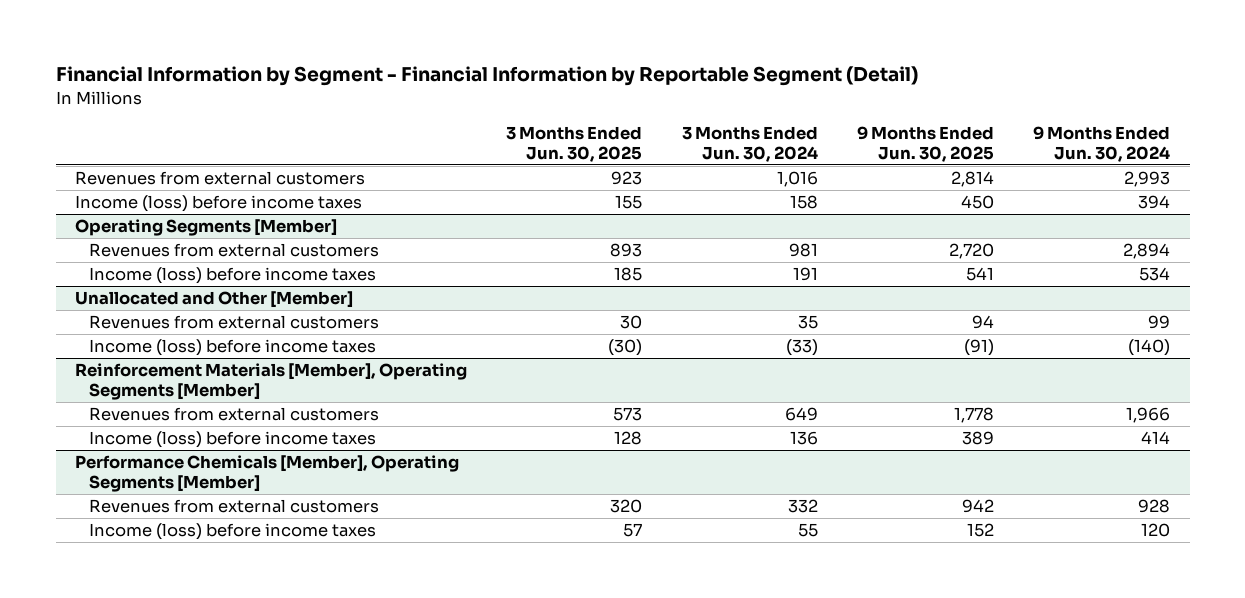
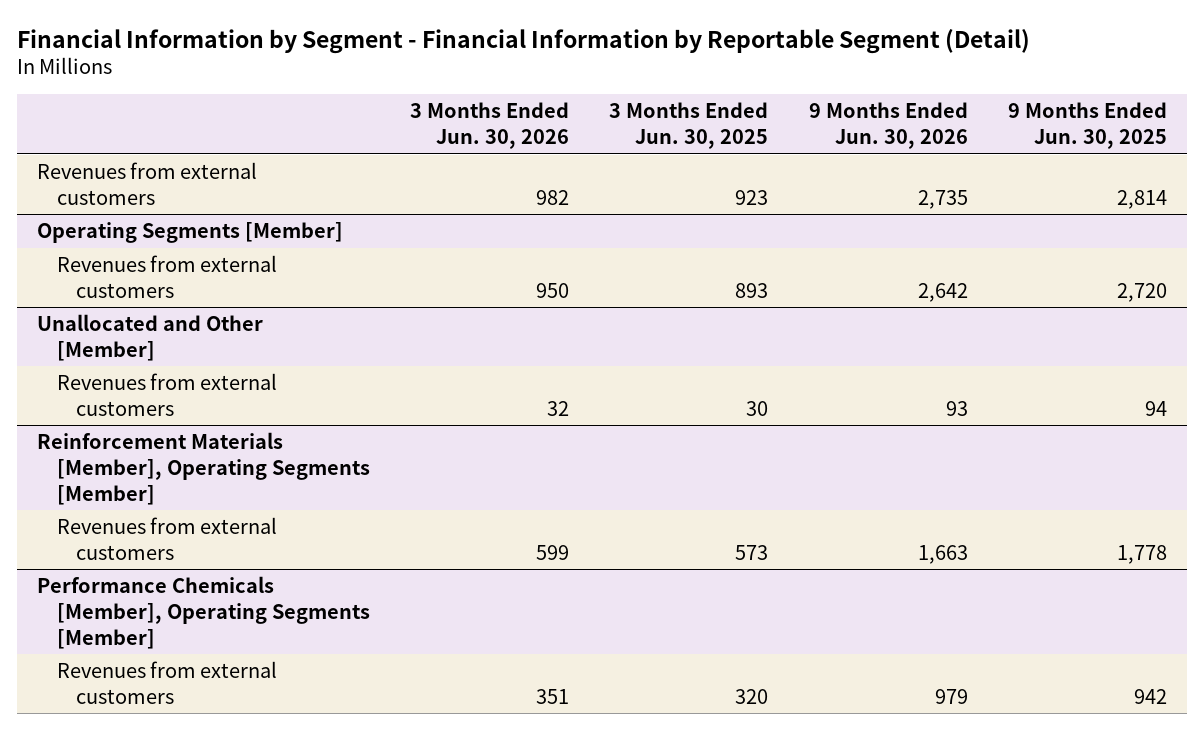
- | 3 Months Ended Jun. 30, 2025 | 3 Months Ended Jun. 30, 2024 | 9 Months Ended Jun. 30, 2025 | 9 Months Ended Jun. 30, 2024
+ | 3 Months Ended Jun. 30, 2026 | 3 Months Ended Jun. 30, 2025 | 9 Months Ended Jun. 30, 2026 | 9 Months Ended Jun. 30, 2025
- Income (loss) before income taxes | 155 | 158 | 450 | 394
@ Operating Segments [Member]
- Income (loss) before income taxes | 185 | 191 | 541 | 534
@ Unallocated and Other [Member]
- Income (loss) before income taxes | (30) | (33) | (91) | (140)
@ Reinforcement Materials [Member], Operating Segments [Member]
- Income (loss) before income taxes | 128 | 136 | 389 | 414
@ Performance Chemicals [Member], Operating Segments [Member]
- Income (loss) before income taxes | 57 | 55 | 152 | 120

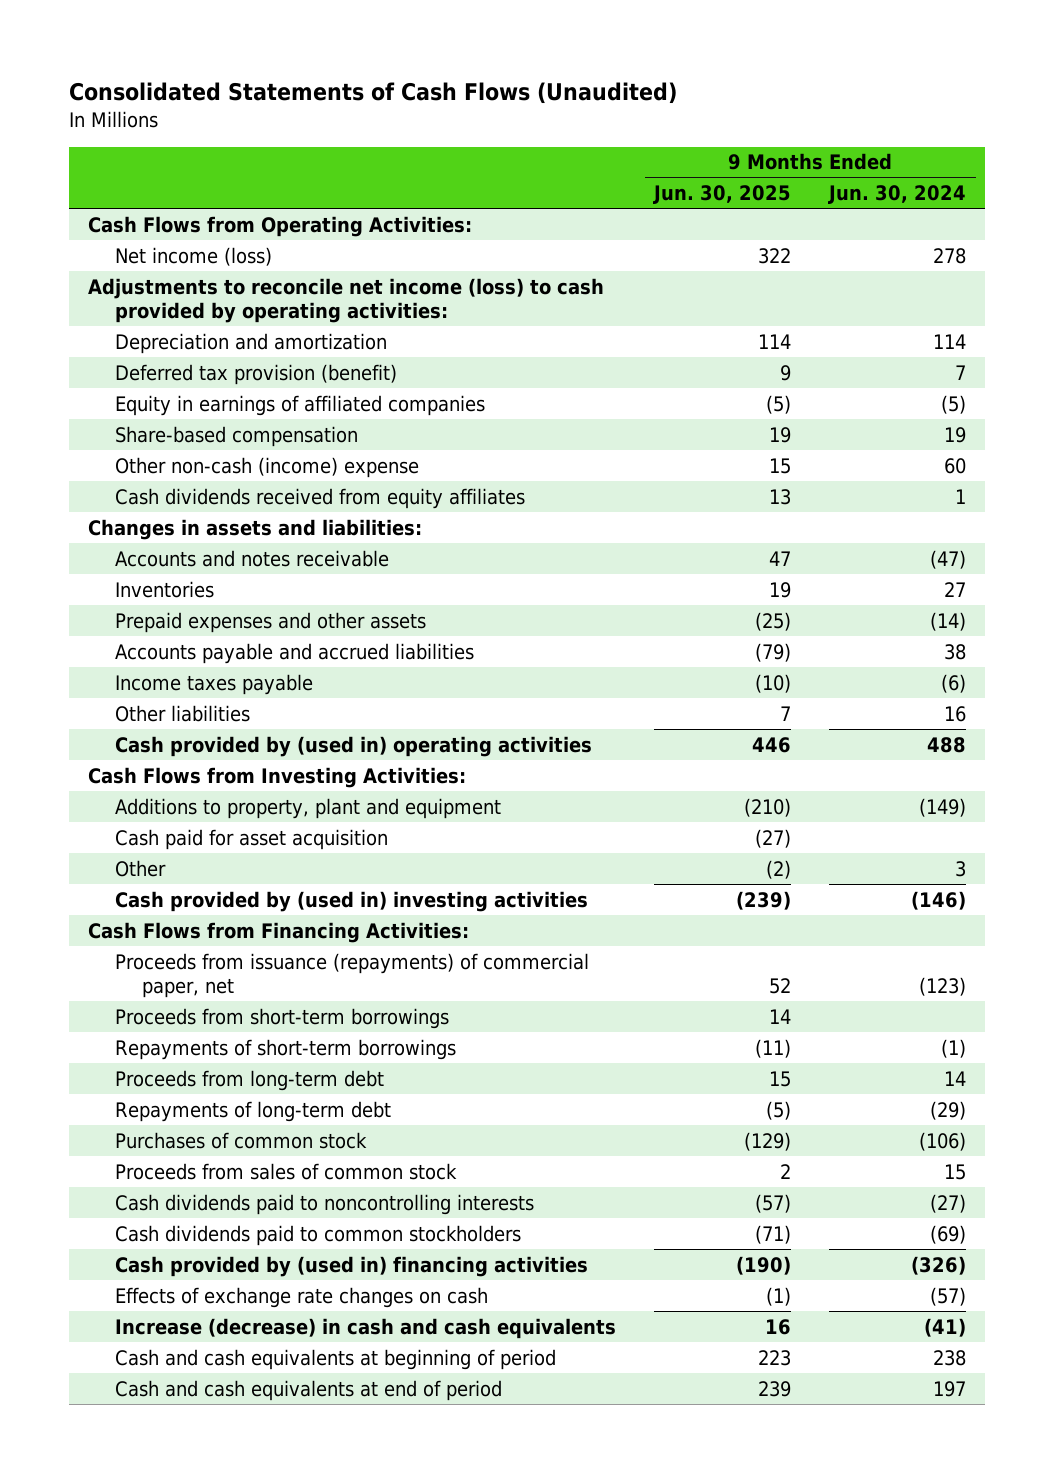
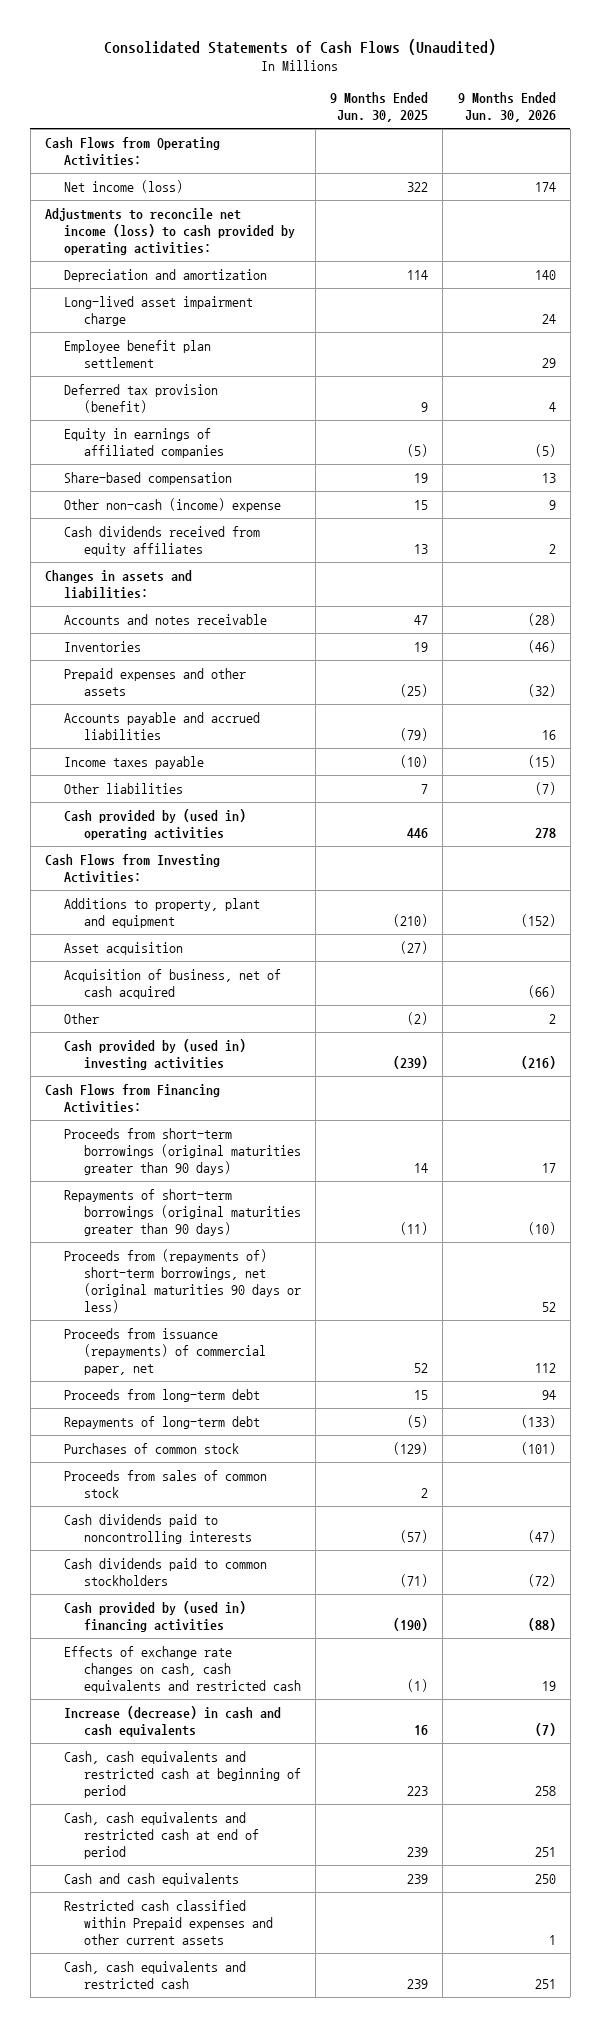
- | 9 Months Ended Jun. 30, 2025 | 9 Months Ended Jun. 30, 2024
+ | 9 Months Ended Jun. 30, 2025 | 9 Months Ended Jun. 30, 2026
+ Long-lived asset impairment charge | | 24
+ Employee benefit plan settlement | | 29
- Cash paid for asset acquisition | (27) |
+ Asset acquisition | (27) |
+ Acquisition of business, net of cash acquired | | (66)
+ Proceeds from short-term borrowings (original maturities greater than 90 days) | 14 | 17
+ Repayments of short-term borrowings (original maturities greater than 90 days) | (11) | (10)
+ Proceeds from (repayments of) short-term borrowings, net (original maturities 90 days or less) | | 52
- Proceeds from short-term borrowings | 14 |
- Repayments of short-term borrowings | (11) | (1)
- Effects of exchange rate changes on cash | (1) | (57)
+ Effects of exchange rate changes on cash, cash equivalents and restricted cash | (1) | 19
- Cash and cash equivalents at beginning of period | 223 | 238
- Cash and cash equivalents at end of period | 239 | 197
+ Cash, cash equivalents and restricted cash at beginning of period | 223 | 258
+ Cash, cash equivalents and restricted cash at end of period | 239 | 251
+ Cash and cash equivalents | 239 | 250
+ Restricted cash classified within Prepaid expenses and other current assets | | 1
+ Cash, cash equivalents and restricted cash | 239 | 251

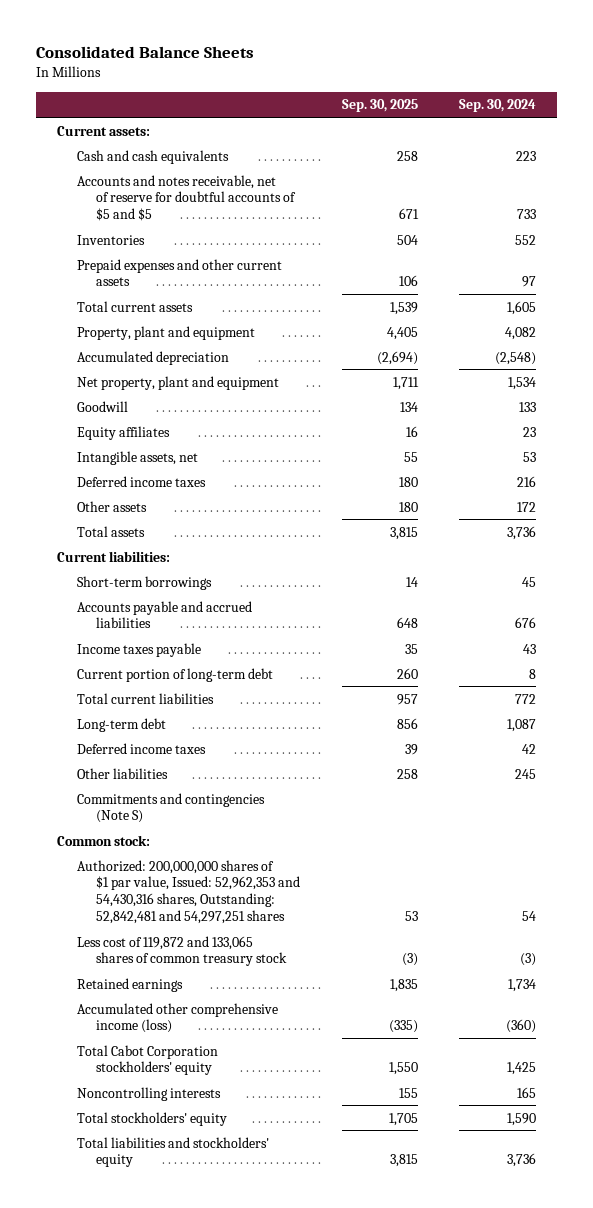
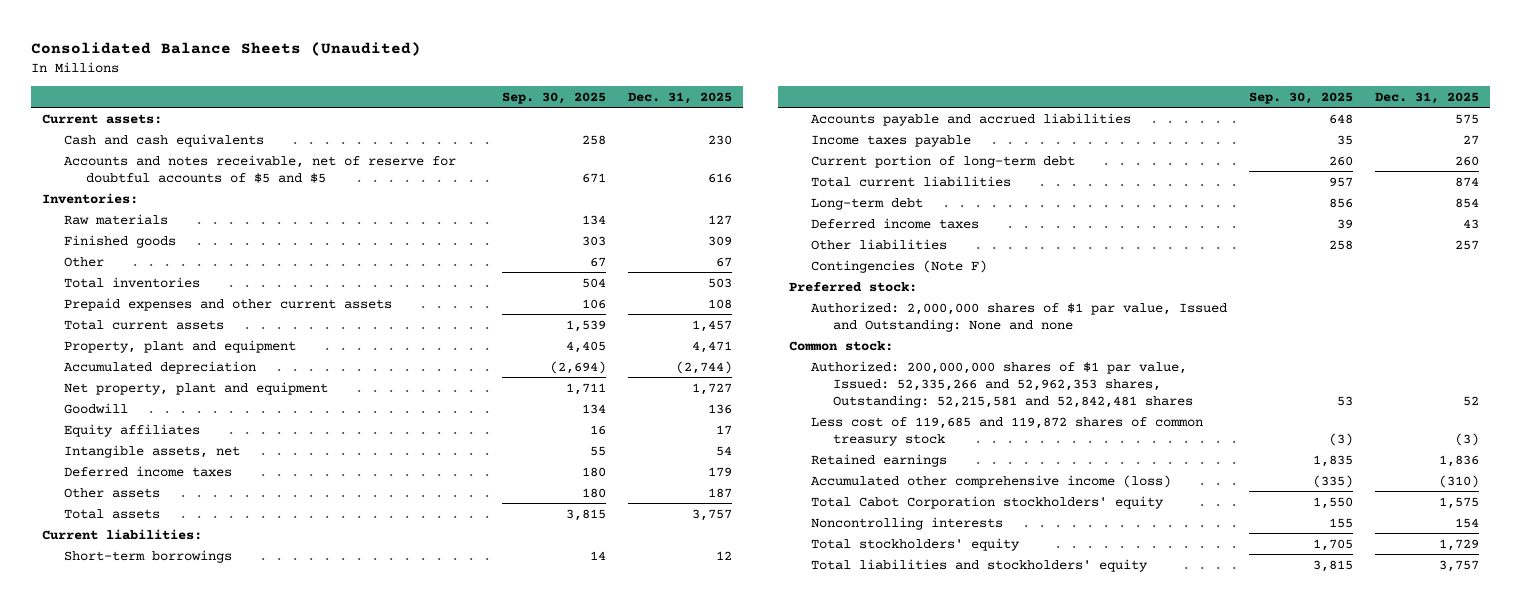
- Consolidated Balance Sheets
+ Consolidated Balance Sheets (Unaudited)
- | Sep. 30, 2025 | Sep. 30, 2024
+ | Sep. 30, 2025 | Dec. 31, 2025
- Inventories | 504 | 552
+ Inventories:
+ Raw materials | 134 | 127
+ Finished goods | 303 | 309
+ Other | 67 | 67
+ Total inventories | 504 | 503
- Commitments and contingencies (Note S)
+ Contingencies (Note F)
+ Preferred stock:
+ Authorized: 2,000,000 shares of $1 par value, Issued and Outstanding: None and none
- Authorized: 200,000,000 shares of $1 par value, Issued: 52,962,353 and 54,430,316 shares, Outstanding: 52,842,481 and 54,297,251 shares | 53 | 54
- Less cost of 119,872 and 133,065 shares of common treasury stock | (3) | (3)
+ Authorized: 200,000,000 shares of $1 par value, Issued: 52,335,266 and 52,962,353 shares, Outstanding: 52,215,581 and 52,842,481 shares | 53 | 52
+ Less cost of 119,685 and 119,872 shares of common treasury stock | (3) | (3)

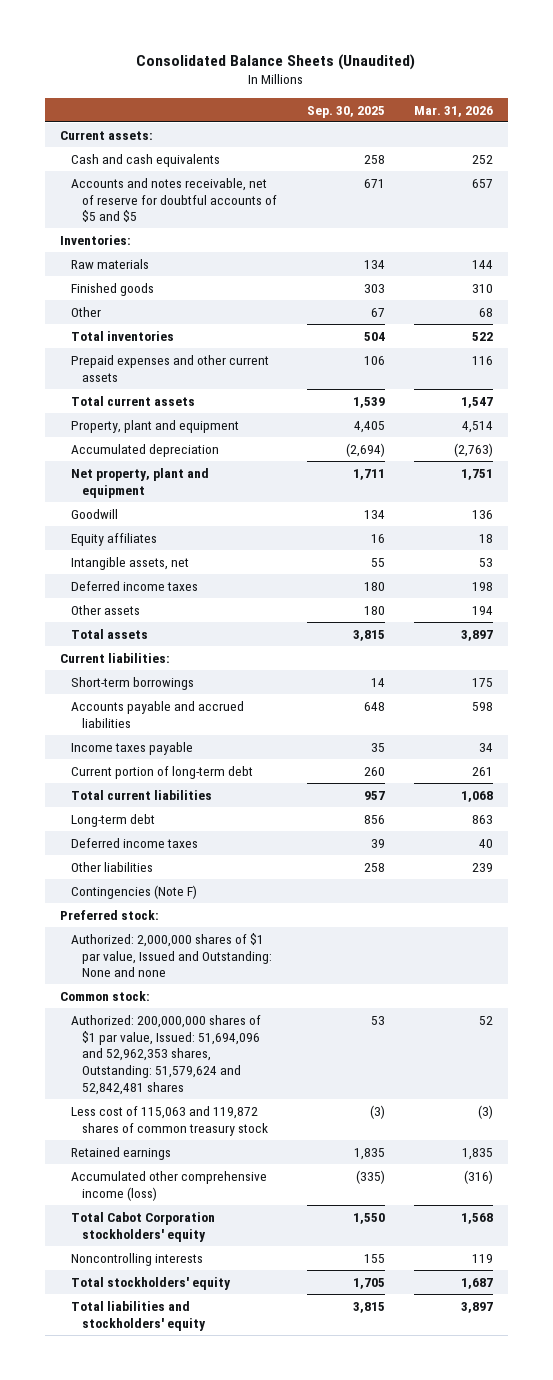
- | Sep. 30, 2025 | Dec. 31, 2025
+ | Sep. 30, 2025 | Mar. 31, 2026
- Authorized: 200,000,000 shares of $1 par value, Issued: 52,335,266 and 52,962,353 shares, Outstanding: 52,215,581 and 52,842,481 shares | 53 | 52
- Less cost of 119,685 and 119,872 shares of common treasury stock | (3) | (3)
+ Authorized: 200,000,000 shares of $1 par value, Issued: 51,694,096 and 52,962,353 shares, Outstanding: 51,579,624 and 52,842,481 shares | 53 | 52
+ Less cost of 115,063 and 119,872 shares of common treasury stock | (3) | (3)

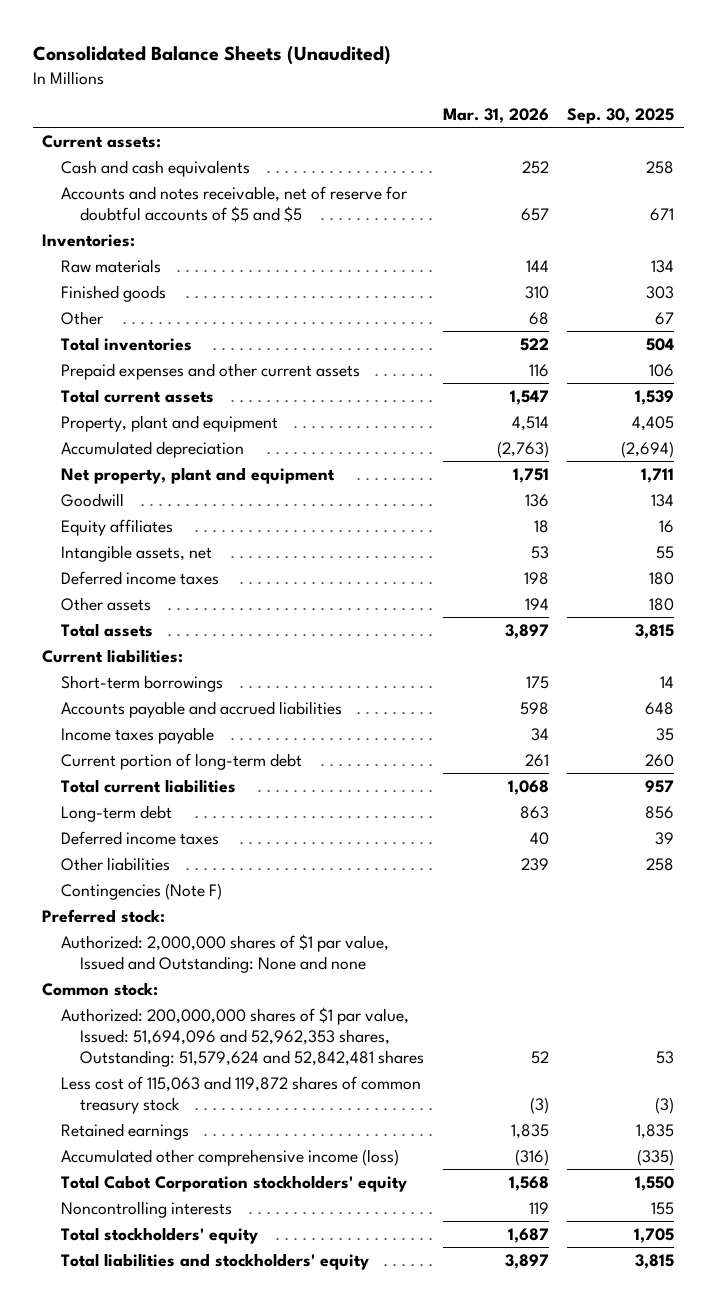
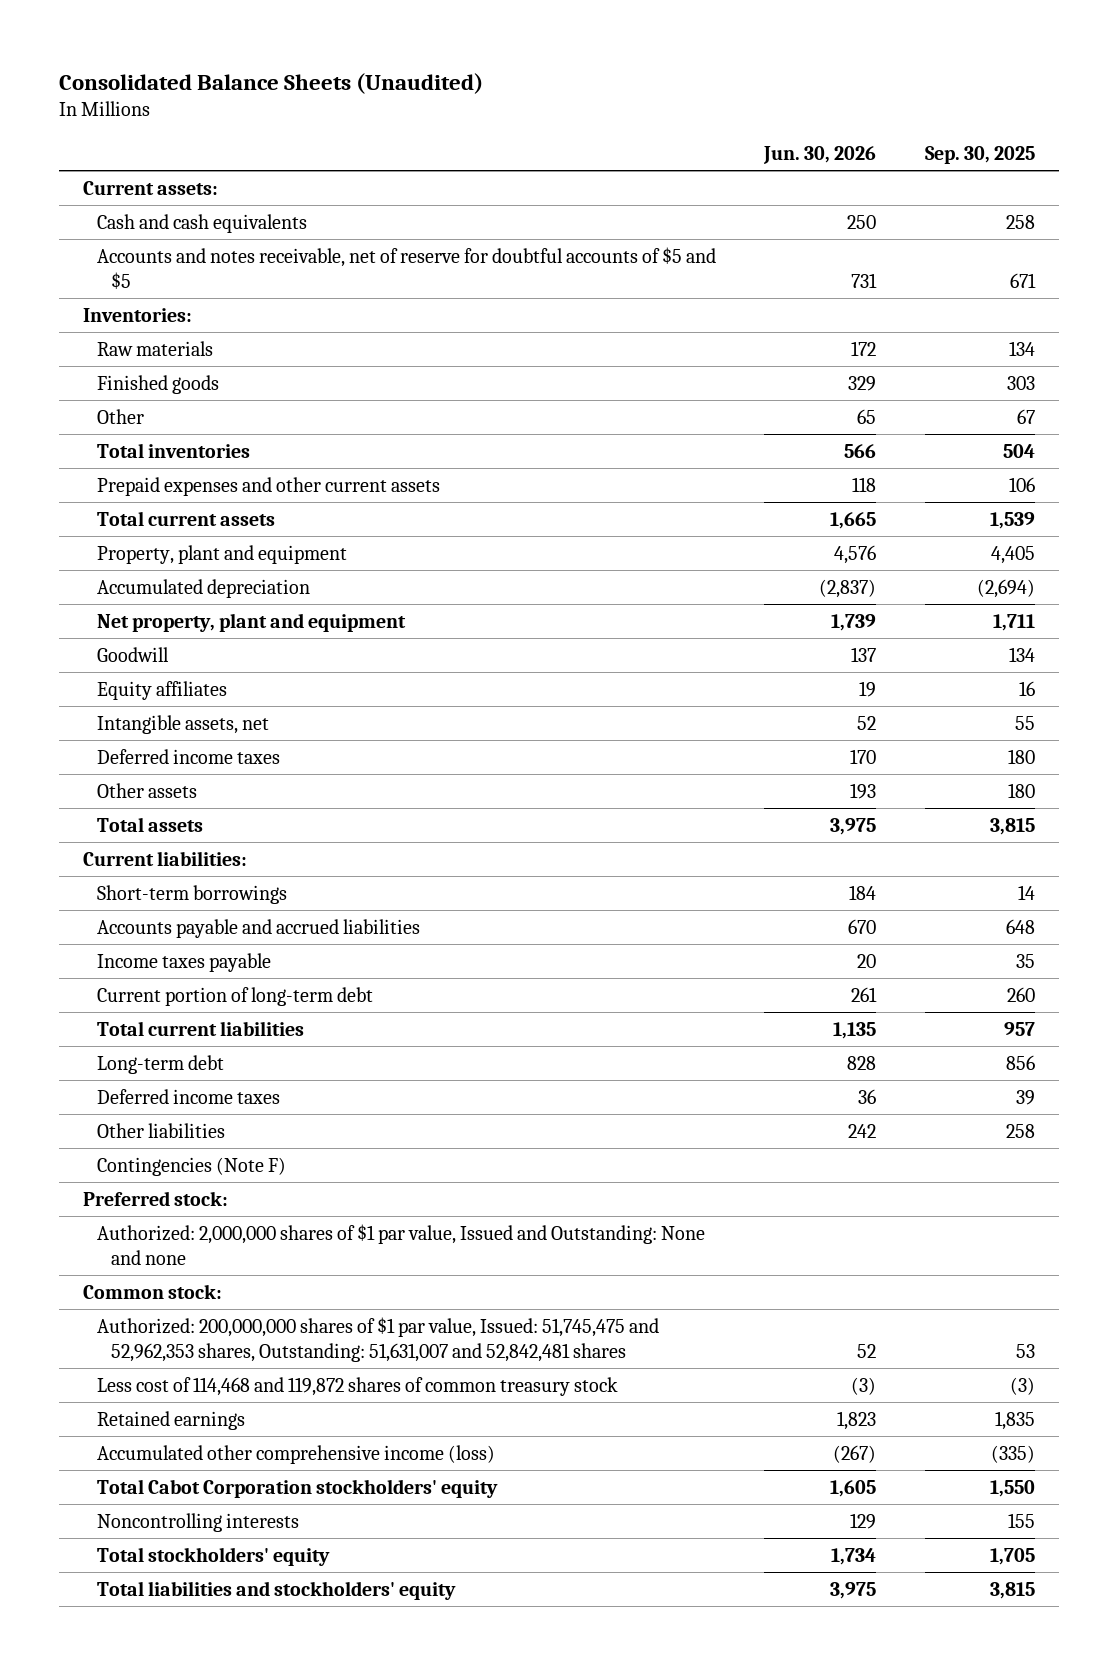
- | Mar. 31, 2026 | Sep. 30, 2025
+ | Jun. 30, 2026 | Sep. 30, 2025
- Authorized: 200,000,000 shares of $1 par value, Issued: 51,694,096 and 52,962,353 shares, Outstanding: 51,579,624 and 52,842,481 shares | 52 | 53
- Less cost of 115,063 and 119,872 shares of common treasury stock | (3) | (3)
+ Authorized: 200,000,000 shares of $1 par value, Issued: 51,745,475 and 52,962,353 shares, Outstanding: 51,631,007 and 52,842,481 shares | 52 | 53
+ Less cost of 114,468 and 119,872 shares of common treasury stock | (3) | (3)

